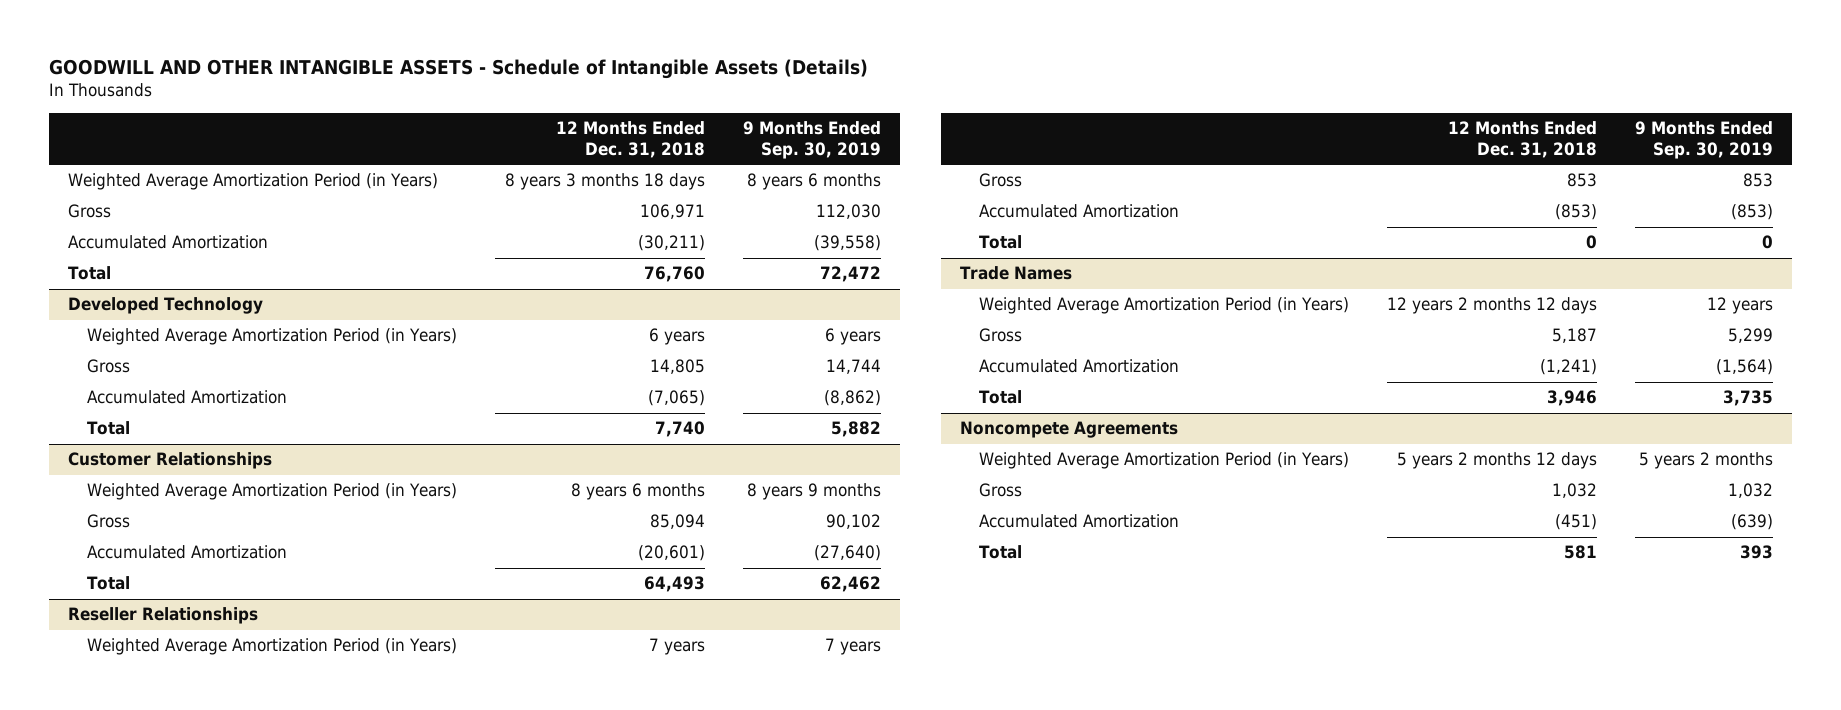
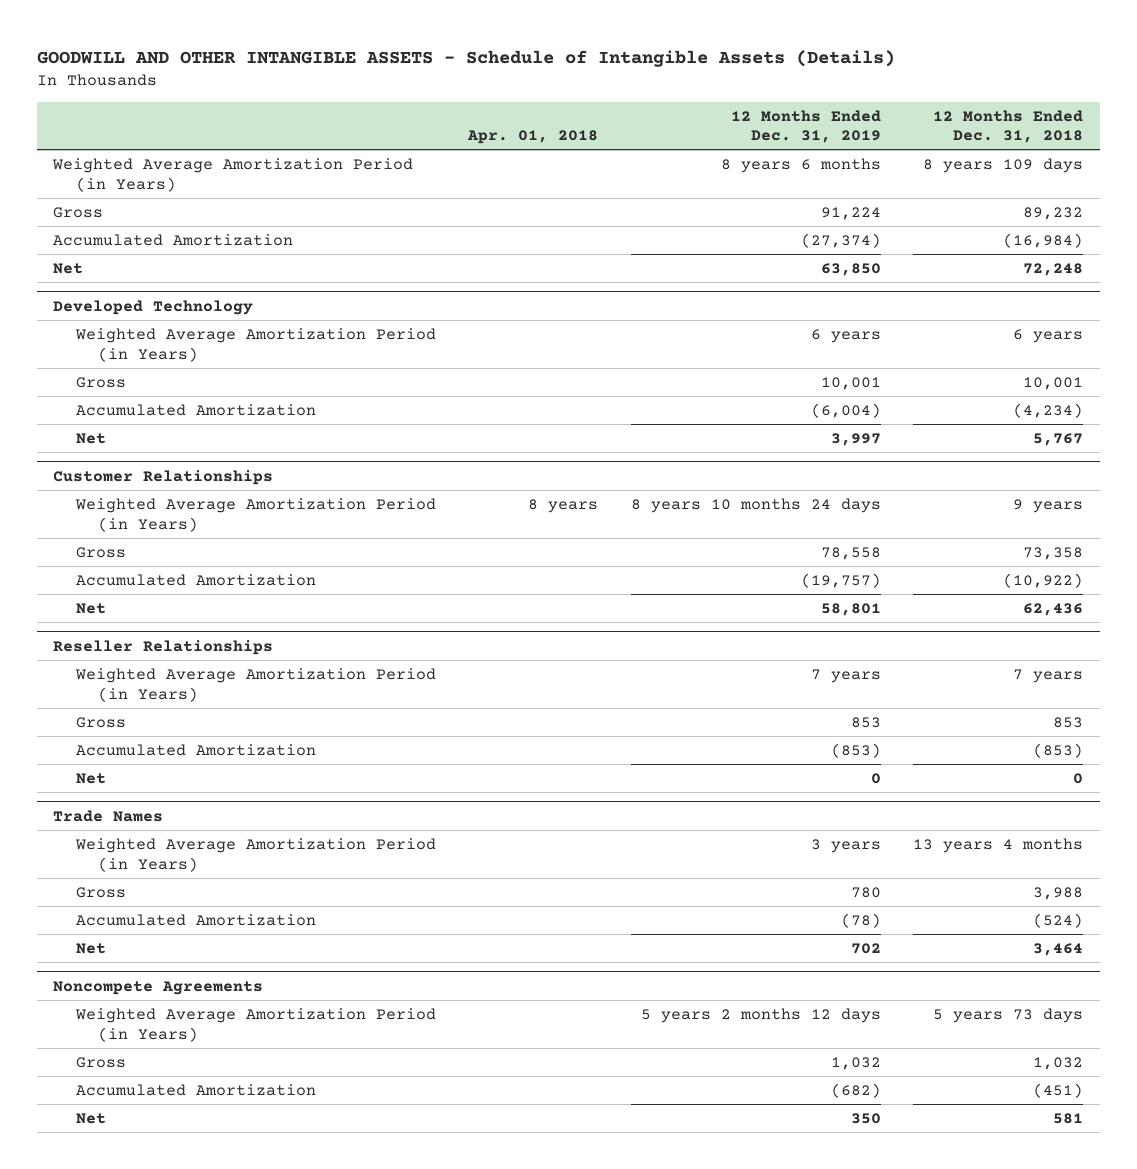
- | 12 Months Ended Dec. 31, 2018 | 9 Months Ended Sep. 30, 2019
+ | Apr. 01, 2018 | 12 Months Ended Dec. 31, 2019 | 12 Months Ended Dec. 31, 2018
- Weighted Average Amortization Period (in Years) | 8 years 3 months 18 days | 8 years 6 months
- Gross | 106,971 | 112,030
- Accumulated Amortization | (30,211) | (39,558)
- Total | 76,760 | 72,472
+ Weighted Average Amortization Period (in Years) | | 8 years 6 months | 8 years 109 days
+ Gross | | 91,224 | 89,232
+ Accumulated Amortization | | (27,374) | (16,984)
+ Net | | 63,850 | 72,248
@ Developed Technology
- Gross | 14,805 | 14,744
- Accumulated Amortization | (7,065) | (8,862)
- Total | 7,740 | 5,882
+ Gross | | 10,001 | 10,001
+ Accumulated Amortization | | (6,004) | (4,234)
+ Net | | 3,997 | 5,767
@ Customer Relationships
- Weighted Average Amortization Period (in Years) | 8 years 6 months | 8 years 9 months
- Gross | 85,094 | 90,102
- Accumulated Amortization | (20,601) | (27,640)
- Total | 64,493 | 62,462
+ Weighted Average Amortization Period (in Years) | 8 years | 8 years 10 months 24 days | 9 years
+ Gross | | 78,558 | 73,358
+ Accumulated Amortization | | (19,757) | (10,922)
+ Net | | 58,801 | 62,436
@ Reseller Relationships
- Total | 0 | 0
+ Net | | 0 | 0
@ Trade Names
- Weighted Average Amortization Period (in Years) | 12 years 2 months 12 days | 12 years
- Gross | 5,187 | 5,299
- Accumulated Amortization | (1,241) | (1,564)
- Total | 3,946 | 3,735
+ Weighted Average Amortization Period (in Years) | | 3 years | 13 years 4 months
+ Gross | | 780 | 3,988
+ Accumulated Amortization | | (78) | (524)
+ Net | | 702 | 3,464
@ Noncompete Agreements
- Weighted Average Amortization Period (in Years) | 5 years 2 months 12 days | 5 years 2 months
+ Weighted Average Amortization Period (in Years) | | 5 years 2 months 12 days | 5 years 73 days
- Total | 581 | 393
+ Net | | 350 | 581

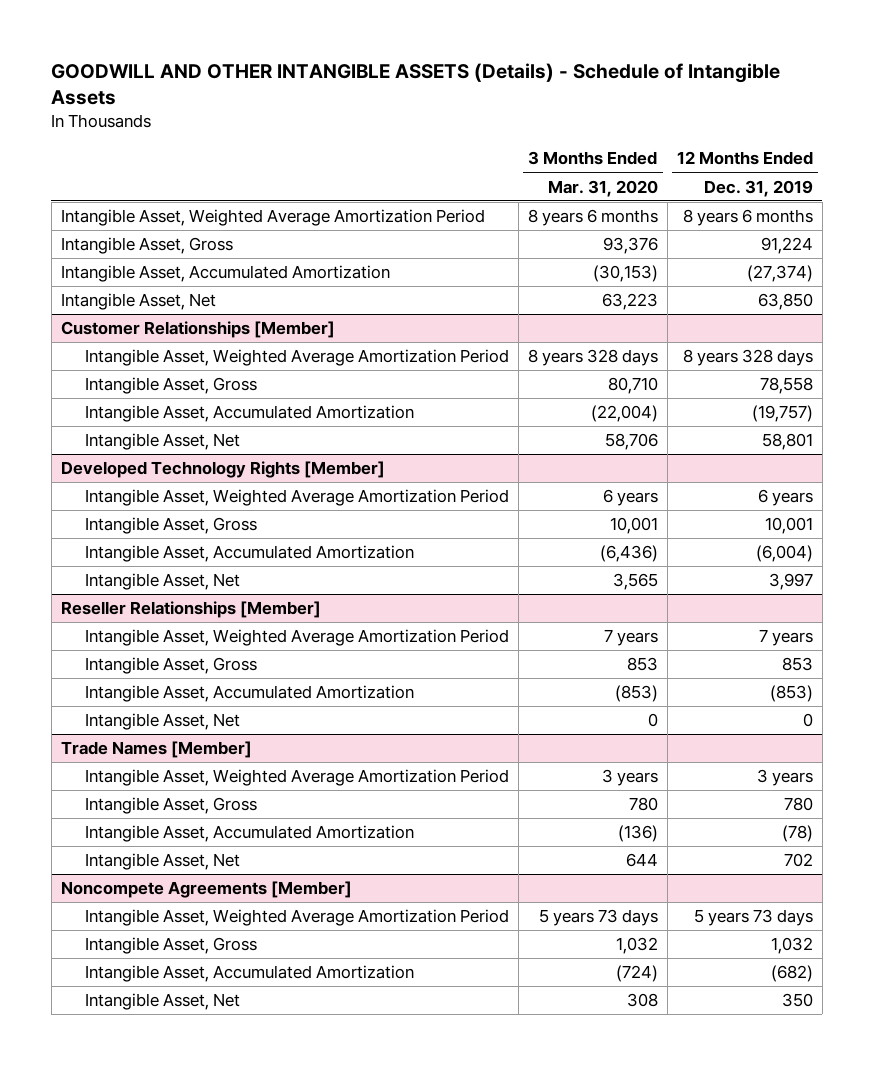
- GOODWILL AND OTHER INTANGIBLE ASSETS - Schedule of Intangible Assets (Details)
+ GOODWILL AND OTHER INTANGIBLE ASSETS (Details) - Schedule of Intangible Assets
- | Apr. 01, 2018 | 12 Months Ended Dec. 31, 2019 | 12 Months Ended Dec. 31, 2018
+ | 3 Months Ended Mar. 31, 2020 | 12 Months Ended Dec. 31, 2019
- Weighted Average Amortization Period (in Years) | | 8 years 6 months | 8 years 109 days
- Gross | | 91,224 | 89,232
- Accumulated Amortization | | (27,374) | (16,984)
- Net | | 63,850 | 72,248
- Developed Technology
- Weighted Average Amortization Period (in Years) | | 6 years | 6 years
- Gross | | 10,001 | 10,001
- Accumulated Amortization | | (6,004) | (4,234)
- Net | | 3,997 | 5,767
- Customer Relationships
- Weighted Average Amortization Period (in Years) | 8 years | 8 years 10 months 24 days | 9 years
- Gross | | 78,558 | 73,358
- Accumulated Amortization | | (19,757) | (10,922)
- Net | | 58,801 | 62,436
- Reseller Relationships
- Weighted Average Amortization Period (in Years) | | 7 years | 7 years
- Gross | | 853 | 853
- Accumulated Amortization | | (853) | (853)
- Net | | 0 | 0
- Trade Names
- Weighted Average Amortization Period (in Years) | | 3 years | 13 years 4 months
- Gross | | 780 | 3,988
- Accumulated Amortization | | (78) | (524)
- Net | | 702 | 3,464
- Noncompete Agreements
- Weighted Average Amortization Period (in Years) | | 5 years 2 months 12 days | 5 years 73 days
- Gross | | 1,032 | 1,032
- Accumulated Amortization | | (682) | (451)
- Net | | 350 | 581
+ Intangible Asset, Weighted Average Amortization Period | 8 years 6 months | 8 years 6 months
+ Intangible Asset, Gross | 93,376 | 91,224
+ Intangible Asset, Accumulated Amortization | (30,153) | (27,374)
+ Intangible Asset, Net | 63,223 | 63,850
+ Customer Relationships [Member]
+ Intangible Asset, Weighted Average Amortization Period | 8 years 328 days | 8 years 328 days
+ Intangible Asset, Gross | 80,710 | 78,558
+ Intangible Asset, Accumulated Amortization | (22,004) | (19,757)
+ Intangible Asset, Net | 58,706 | 58,801
+ Developed Technology Rights [Member]
+ Intangible Asset, Weighted Average Amortization Period | 6 years | 6 years
+ Intangible Asset, Gross | 10,001 | 10,001
+ Intangible Asset, Accumulated Amortization | (6,436) | (6,004)
+ Intangible Asset, Net | 3,565 | 3,997
+ Reseller Relationships [Member]
+ Intangible Asset, Weighted Average Amortization Period | 7 years | 7 years
+ Intangible Asset, Gross | 853 | 853
+ Intangible Asset, Accumulated Amortization | (853) | (853)
+ Intangible Asset, Net | 0 | 0
+ Trade Names [Member]
+ Intangible Asset, Weighted Average Amortization Period | 3 years | 3 years
+ Intangible Asset, Gross | 780 | 780
+ Intangible Asset, Accumulated Amortization | (136) | (78)
+ Intangible Asset, Net | 644 | 702
+ Noncompete Agreements [Member]
+ Intangible Asset, Weighted Average Amortization Period | 5 years 73 days | 5 years 73 days
+ Intangible Asset, Gross | 1,032 | 1,032
+ Intangible Asset, Accumulated Amortization | (724) | (682)
+ Intangible Asset, Net | 308 | 350

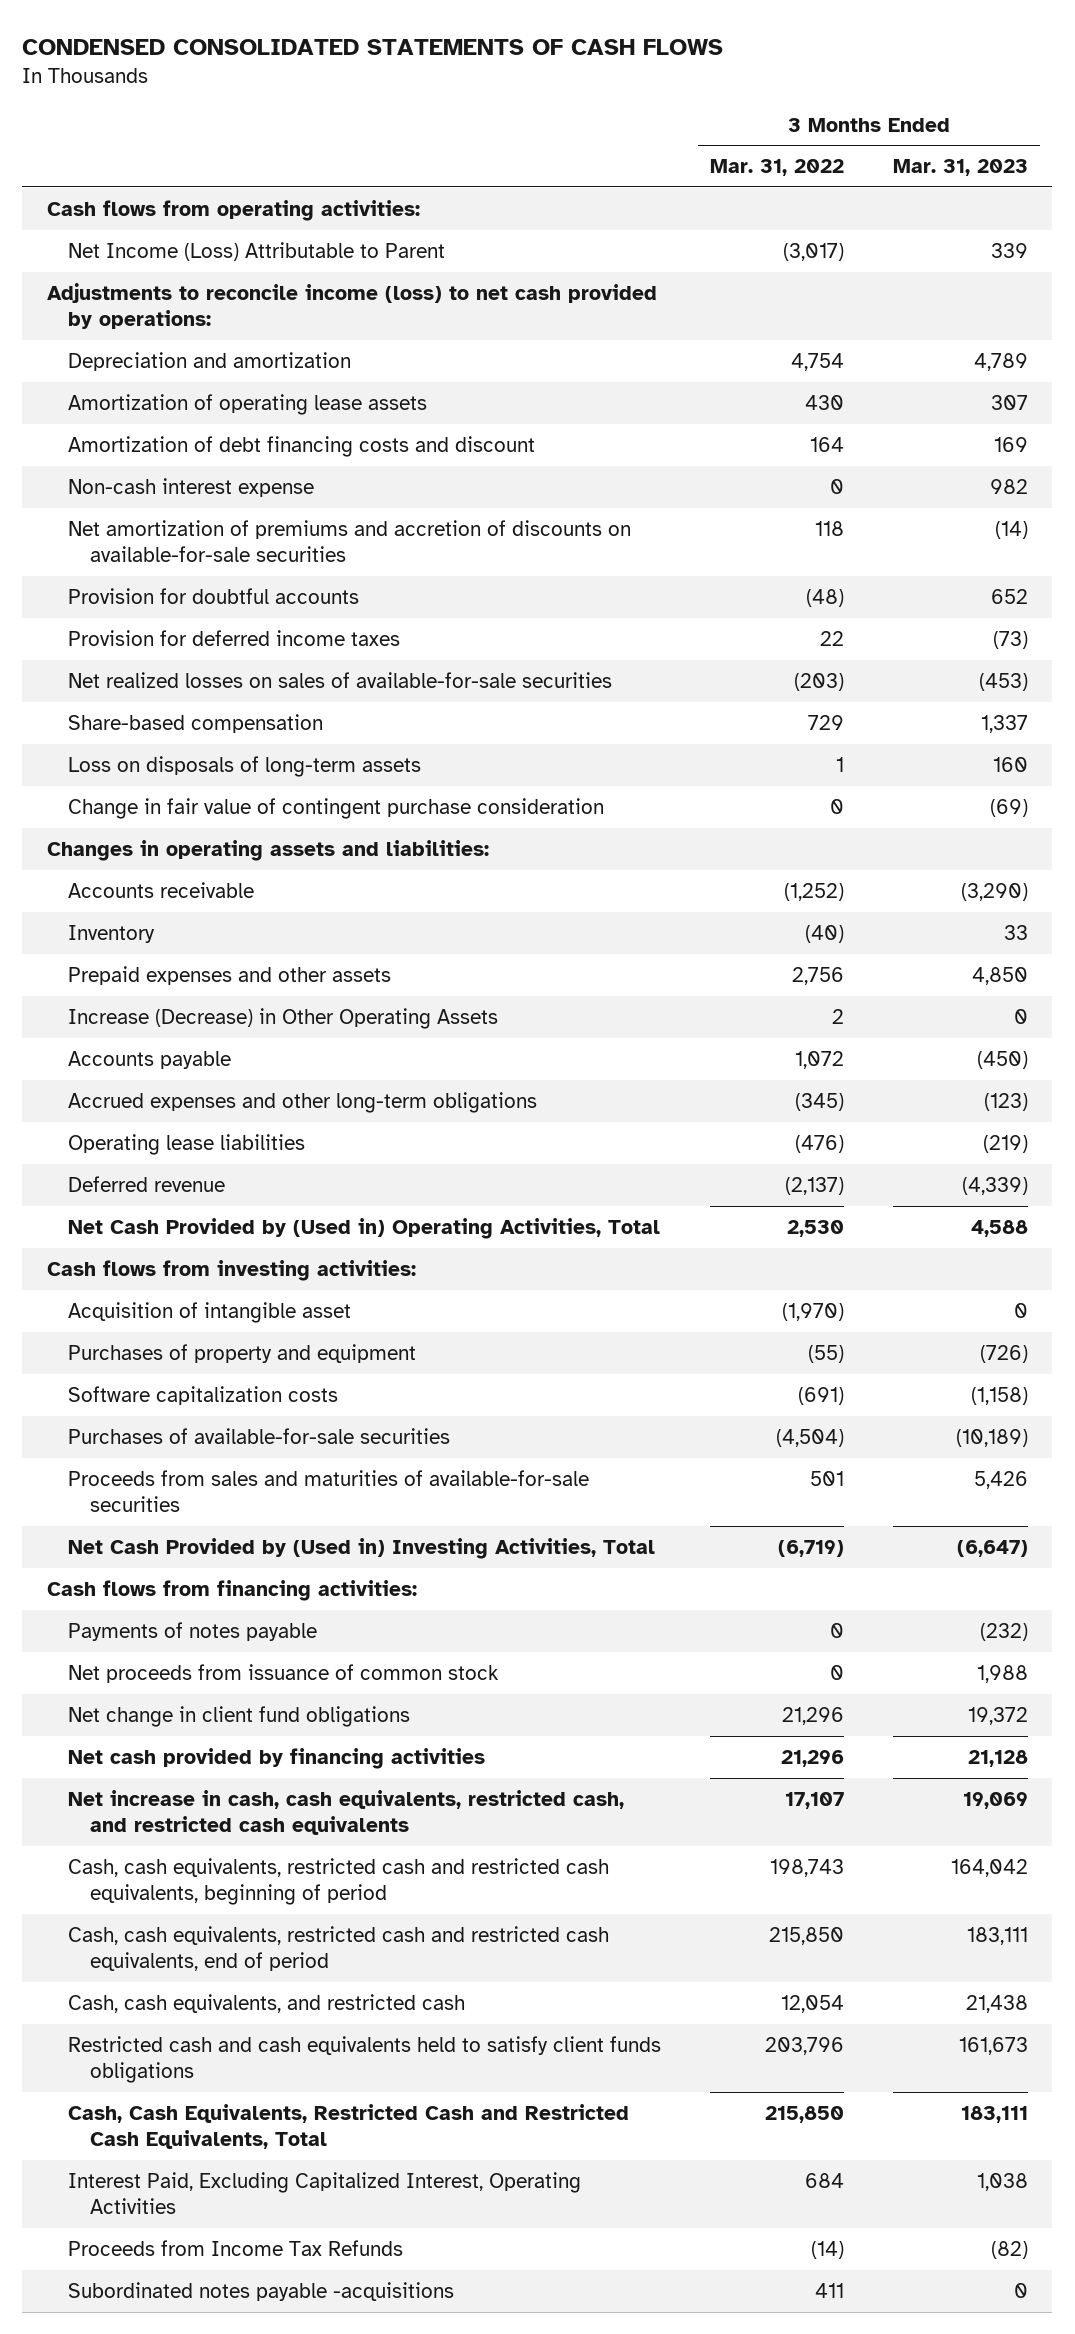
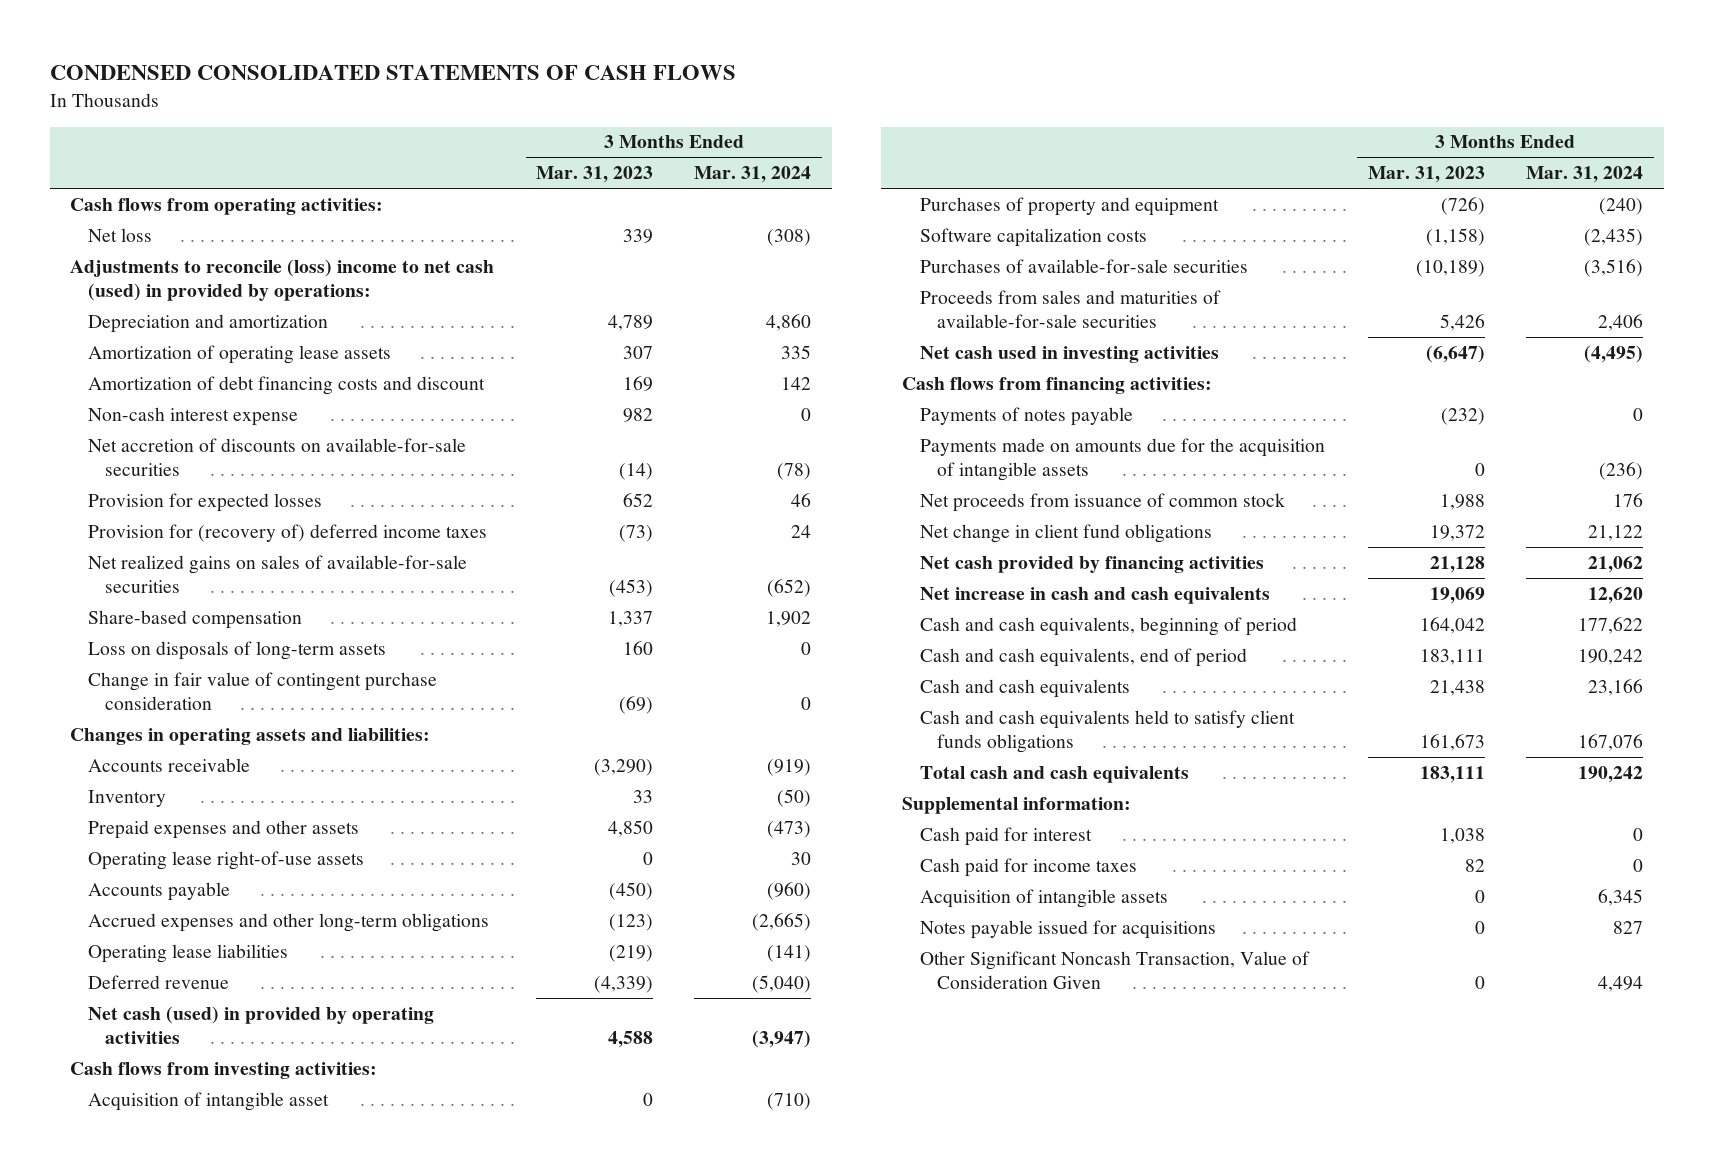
- | 3 Months Ended Mar. 31, 2022 | 3 Months Ended Mar. 31, 2023
+ | 3 Months Ended Mar. 31, 2023 | 3 Months Ended Mar. 31, 2024
- Net Income (Loss) Attributable to Parent | (3,017) | 339
- Adjustments to reconcile income (loss) to net cash provided by operations:
+ Net loss | 339 | (308)
+ Adjustments to reconcile (loss) income to net cash (used) in provided by operations:
- Net amortization of premiums and accretion of discounts on available-for-sale securities | 118 | (14)
- Provision for doubtful accounts | (48) | 652
- Provision for deferred income taxes | 22 | (73)
- Net realized losses on sales of available-for-sale securities | (203) | (453)
+ Net accretion of discounts on available-for-sale securities | (14) | (78)
+ Provision for expected losses | 652 | 46
+ Provision for (recovery of) deferred income taxes | (73) | 24
+ Net realized gains on sales of available-for-sale securities | (453) | (652)
- Increase (Decrease) in Other Operating Assets | 2 | 0
+ Operating lease right-of-use assets | 0 | 30
- Net Cash Provided by (Used in) Operating Activities, Total | 2,530 | 4,588
+ Net cash (used) in provided by operating activities | 4,588 | (3,947)
- Net Cash Provided by (Used in) Investing Activities, Total | (6,719) | (6,647)
+ Net cash used in investing activities | (6,647) | (4,495)
+ Payments made on amounts due for the acquisition of intangible assets | 0 | (236)
- Net increase in cash, cash equivalents, restricted cash, and restricted cash equivalents | 17,107 | 19,069
- Cash, cash equivalents, restricted cash and restricted cash equivalents, beginning of period | 198,743 | 164,042
- Cash, cash equivalents, restricted cash and restricted cash equivalents, end of period | 215,850 | 183,111
- Cash, cash equivalents, and restricted cash | 12,054 | 21,438
- Restricted cash and cash equivalents held to satisfy client funds obligations | 203,796 | 161,673
- Cash, Cash Equivalents, Restricted Cash and Restricted Cash Equivalents, Total | 215,850 | 183,111
- Interest Paid, Excluding Capitalized Interest, Operating Activities | 684 | 1,038
- Proceeds from Income Tax Refunds | (14) | (82)
- Subordinated notes payable -acquisitions | 411 | 0
+ Net increase in cash and cash equivalents | 19,069 | 12,620
+ Cash and cash equivalents, beginning of period | 164,042 | 177,622
+ Cash and cash equivalents, end of period | 183,111 | 190,242
+ Cash and cash equivalents | 21,438 | 23,166
+ Cash and cash equivalents held to satisfy client funds obligations | 161,673 | 167,076
+ Total cash and cash equivalents | 183,111 | 190,242
+ Supplemental information:
+ Cash paid for interest | 1,038 | 0
+ Cash paid for income taxes | 82 | 0
+ Acquisition of intangible assets | 0 | 6,345
+ Notes payable issued for acquisitions | 0 | 827
+ Other Significant Noncash Transaction, Value of Consideration Given | 0 | 4,494

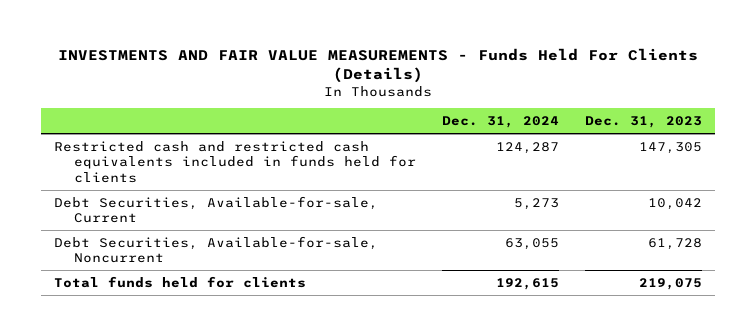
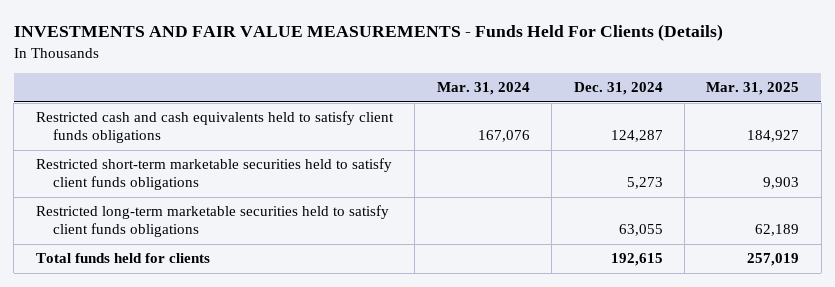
- | Dec. 31, 2024 | Dec. 31, 2023
+ | Mar. 31, 2024 | Dec. 31, 2024 | Mar. 31, 2025
- Restricted cash and restricted cash equivalents included in funds held for clients | 124,287 | 147,305
- Debt Securities, Available-for-sale, Current | 5,273 | 10,042
- Debt Securities, Available-for-sale, Noncurrent | 63,055 | 61,728
+ Restricted cash and cash equivalents held to satisfy client funds obligations | 167,076 | 124,287 | 184,927
+ Restricted short-term marketable securities held to satisfy client funds obligations | | 5,273 | 9,903
+ Restricted long-term marketable securities held to satisfy client funds obligations | | 63,055 | 62,189

